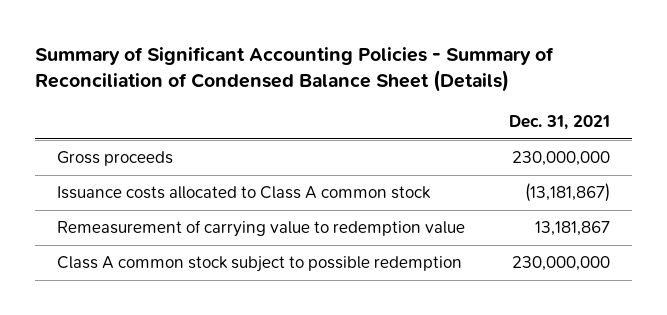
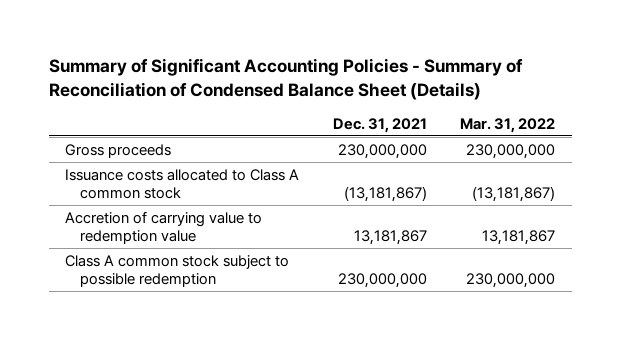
- | Dec. 31, 2021
+ | Dec. 31, 2021 | Mar. 31, 2022
- Remeasurement of carrying value to redemption value | 13,181,867
+ Accretion of carrying value to redemption value | 13,181,867 | 13,181,867

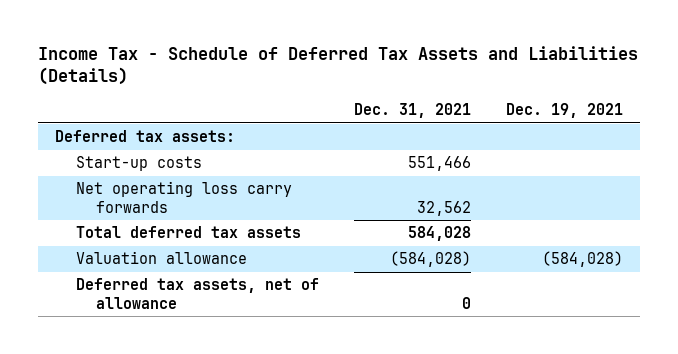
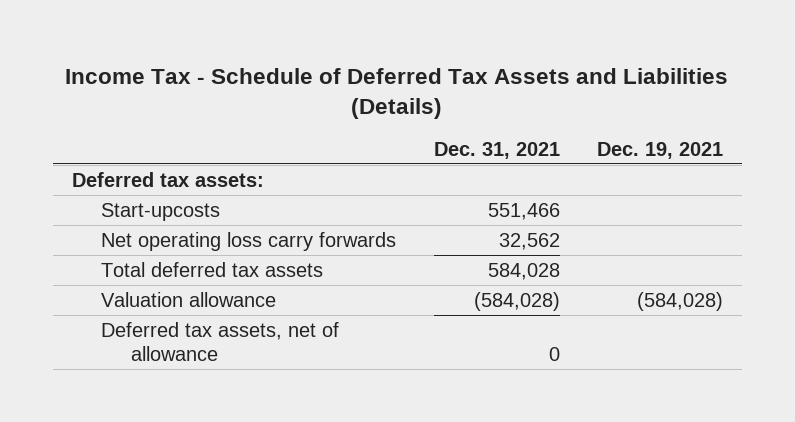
- Start-up costs | 551,466 |
+ Start-upcosts | 551,466 |

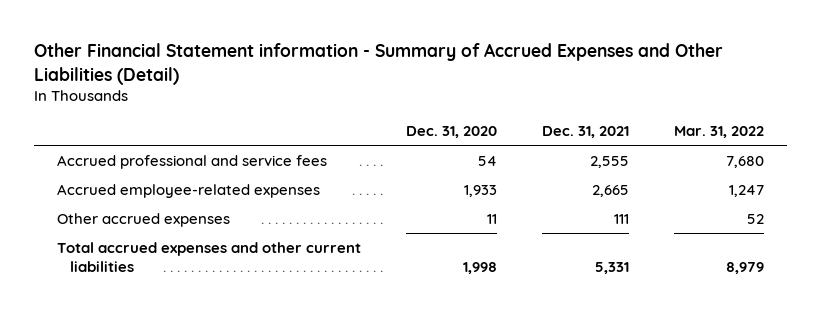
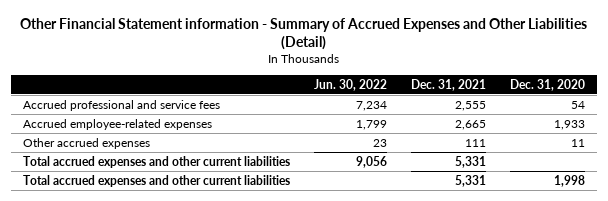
- | Dec. 31, 2020 | Dec. 31, 2021 | Mar. 31, 2022
+ | Jun. 30, 2022 | Dec. 31, 2021 | Dec. 31, 2020
+ Total accrued expenses and other current liabilities | 9,056 | 5,331 |

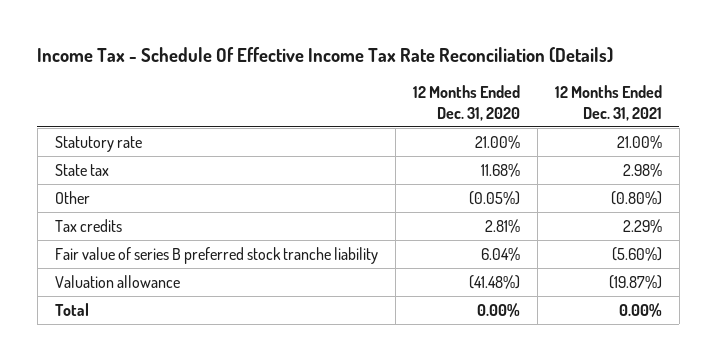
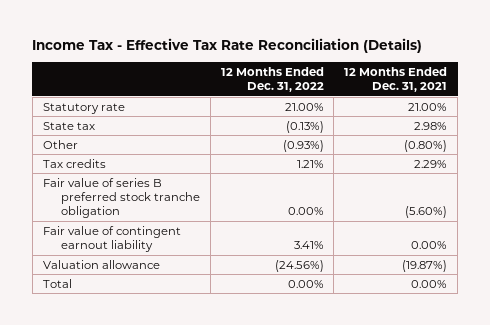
- Income Tax - Schedule Of Effective Income Tax Rate Reconciliation (Details)
+ Income Tax - Effective Tax Rate Reconciliation (Details)
- | 12 Months Ended Dec. 31, 2020 | 12 Months Ended Dec. 31, 2021
+ | 12 Months Ended Dec. 31, 2022 | 12 Months Ended Dec. 31, 2021
- Fair value of series B preferred stock tranche liability | 6.04% | (5.60%)
+ Fair value of series B preferred stock tranche obligation | 0.00% | (5.60%)
+ Fair value of contingent earnout liability | 3.41% | 0.00%

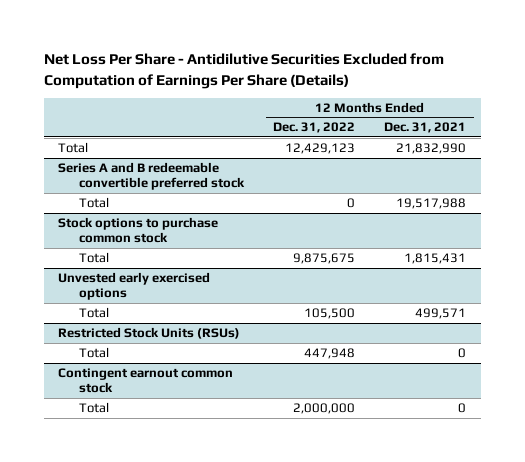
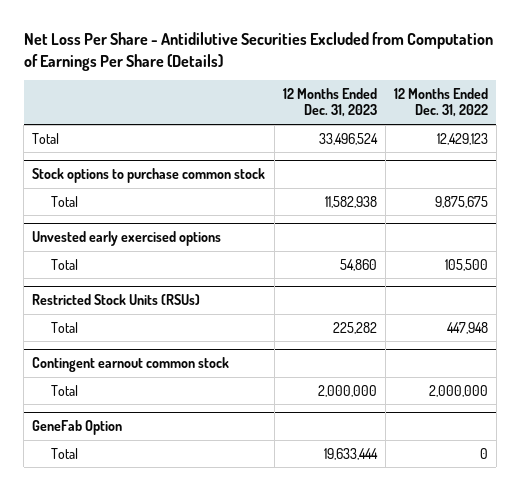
- | 12 Months Ended Dec. 31, 2022 | 12 Months Ended Dec. 31, 2021
+ | 12 Months Ended Dec. 31, 2023 | 12 Months Ended Dec. 31, 2022
- Series A and B redeemable convertible preferred stock
- Total | 0 | 19,517,988
+ GeneFab Option
+ Total | 19,633,444 | 0

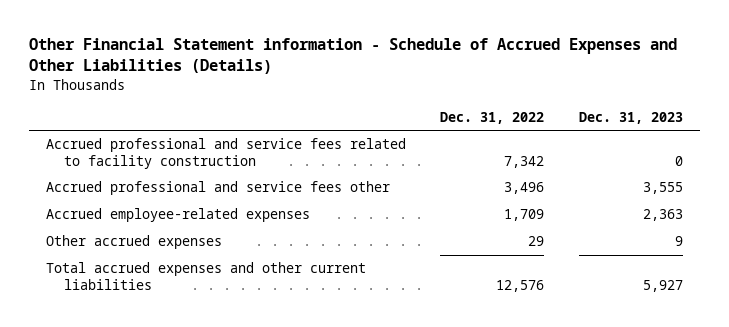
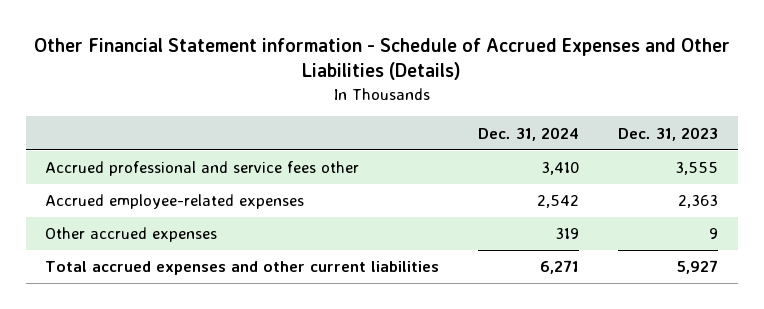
- | Dec. 31, 2022 | Dec. 31, 2023
+ | Dec. 31, 2024 | Dec. 31, 2023
- Accrued professional and service fees related to facility construction | 7,342 | 0

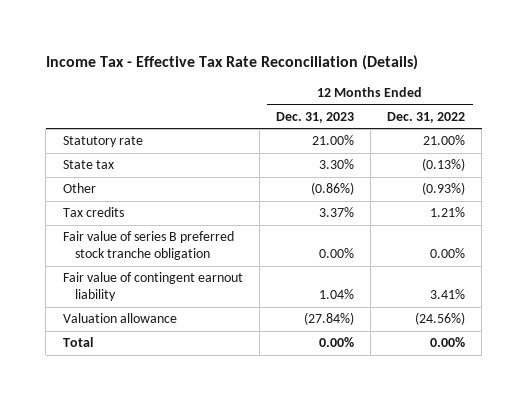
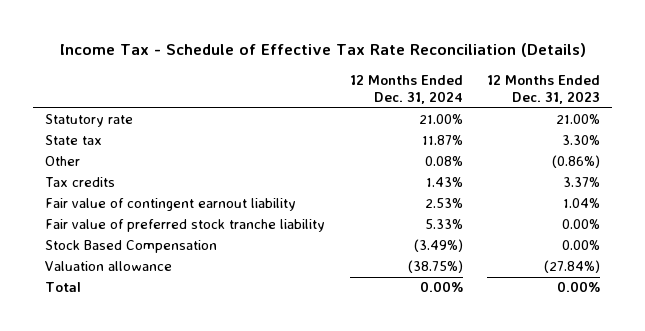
- Income Tax - Effective Tax Rate Reconciliation (Details)
+ Income Tax - Schedule of Effective Tax Rate Reconciliation (Details)
- | 12 Months Ended Dec. 31, 2023 | 12 Months Ended Dec. 31, 2022
+ | 12 Months Ended Dec. 31, 2024 | 12 Months Ended Dec. 31, 2023
- Fair value of series B preferred stock tranche obligation | 0.00% | 0.00%
+ Fair value of preferred stock tranche liability | 5.33% | 0.00%
+ Stock Based Compensation | (3.49%) | 0.00%

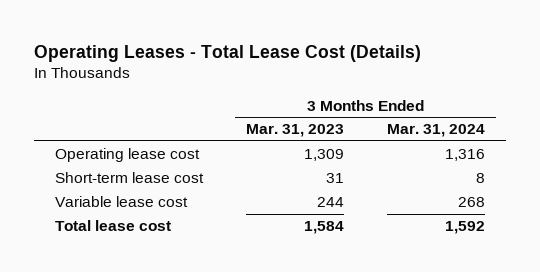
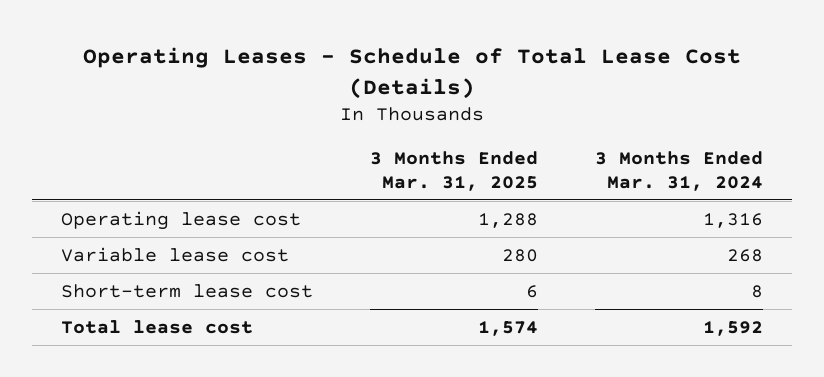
- Operating Leases - Total Lease Cost (Details)
+ Operating Leases - Schedule of Total Lease Cost (Details)
- | 3 Months Ended Mar. 31, 2023 | 3 Months Ended Mar. 31, 2024
+ | 3 Months Ended Mar. 31, 2025 | 3 Months Ended Mar. 31, 2024
moved down: Short-term lease cost | 6 | 8

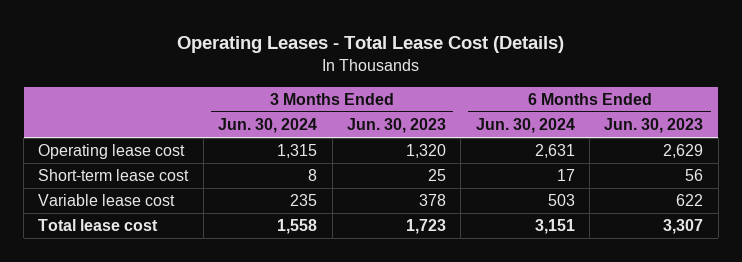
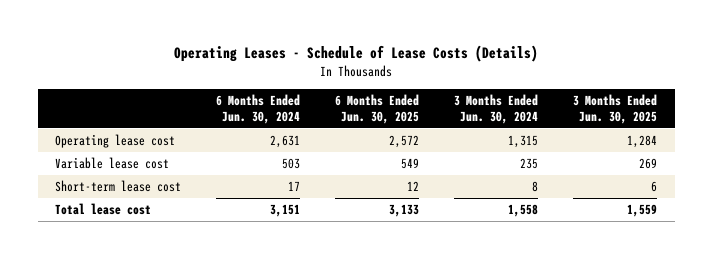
- Operating Leases - Total Lease Cost (Details)
+ Operating Leases - Schedule of Lease Costs (Details)
- | 3 Months Ended Jun. 30, 2024 | 3 Months Ended Jun. 30, 2023 | 6 Months Ended Jun. 30, 2024 | 6 Months Ended Jun. 30, 2023
+ | 6 Months Ended Jun. 30, 2024 | 6 Months Ended Jun. 30, 2025 | 3 Months Ended Jun. 30, 2024 | 3 Months Ended Jun. 30, 2025
moved down: Short-term lease cost | 17 | 12 | 8 | 6

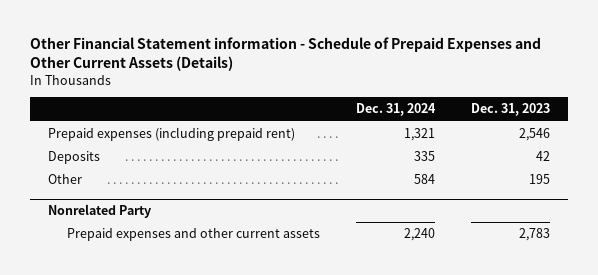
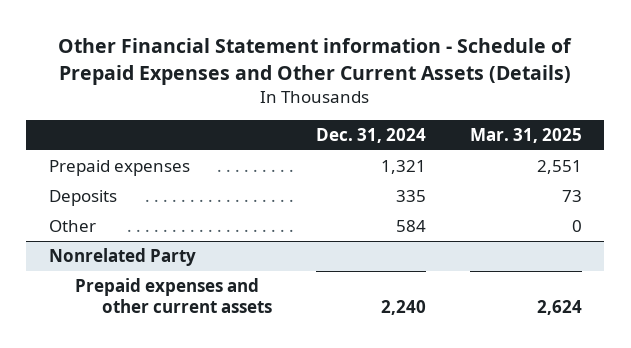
- | Dec. 31, 2024 | Dec. 31, 2023
+ | Dec. 31, 2024 | Mar. 31, 2025
- Prepaid expenses (including prepaid rent) | 1,321 | 2,546
+ Prepaid expenses | 1,321 | 2,551

